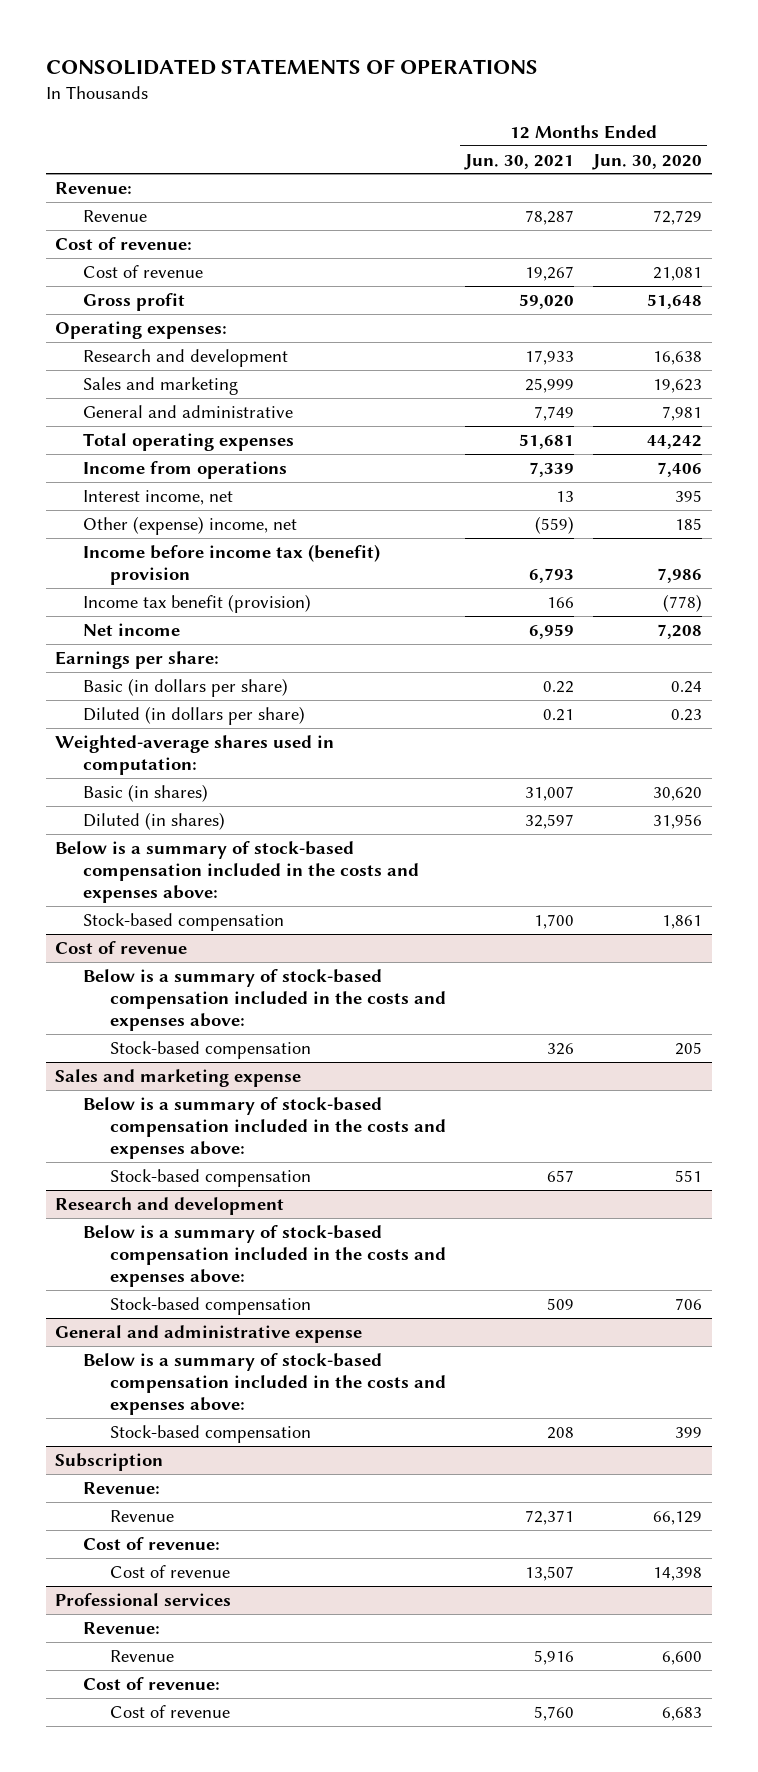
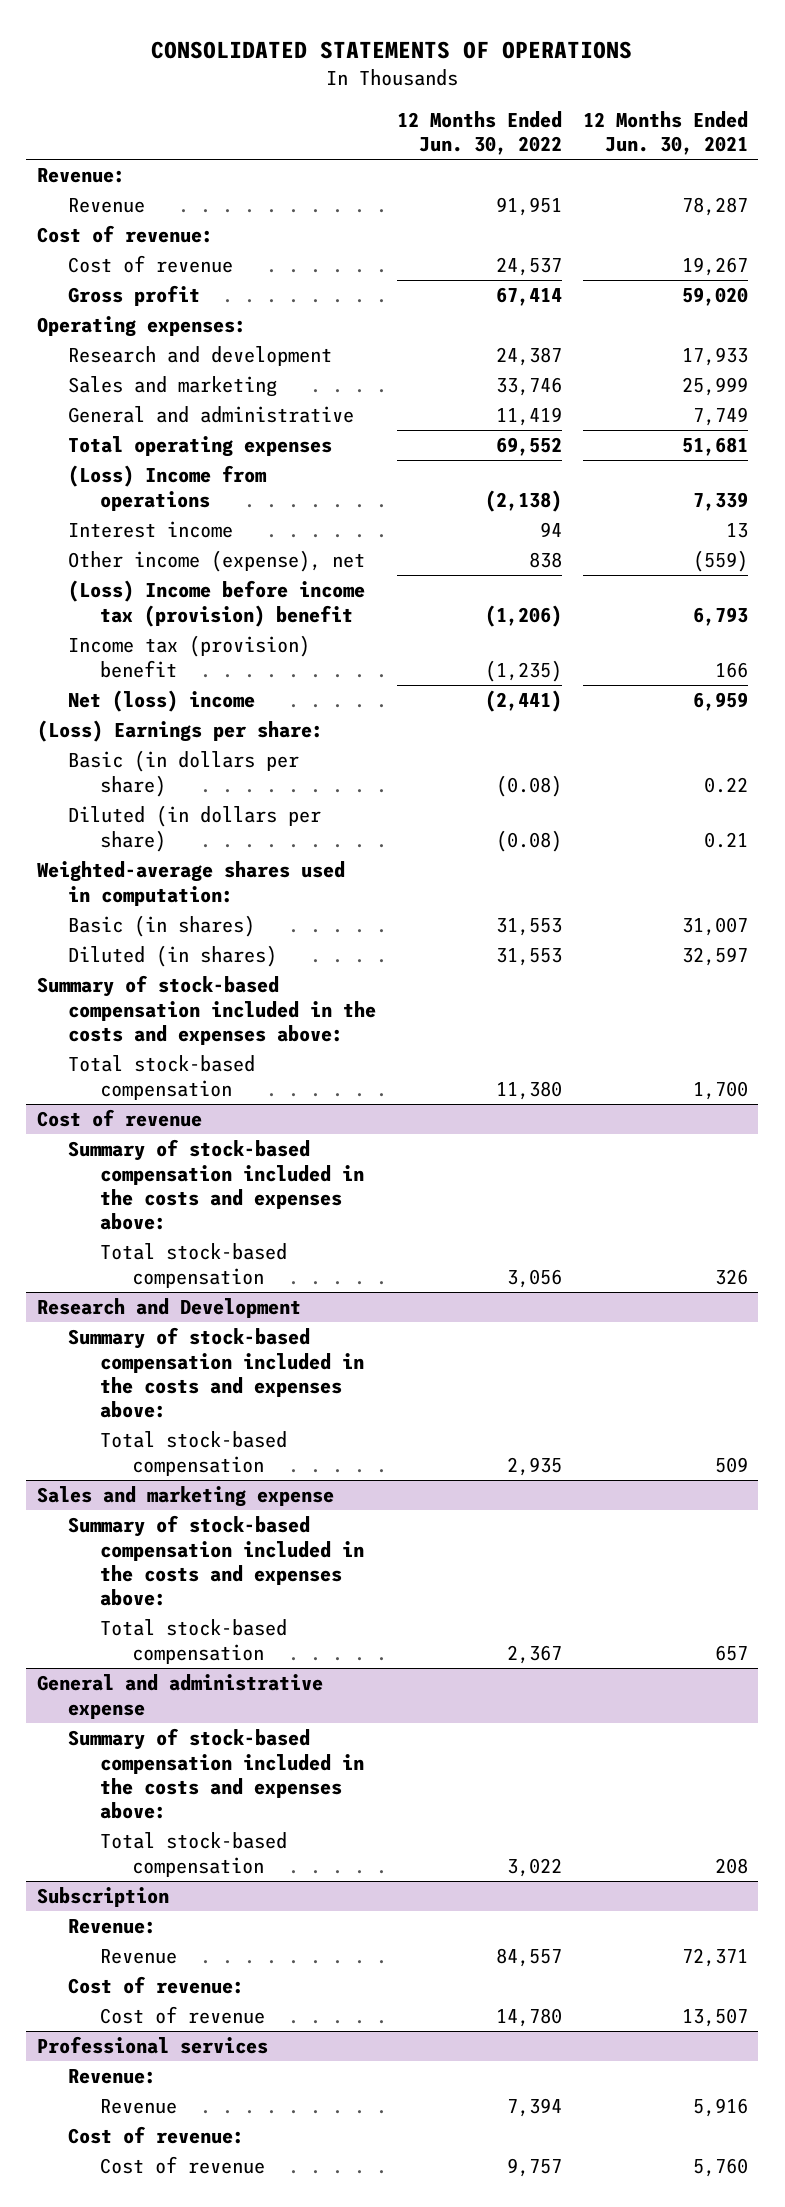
- | 12 Months Ended Jun. 30, 2021 | 12 Months Ended Jun. 30, 2020
+ | 12 Months Ended Jun. 30, 2022 | 12 Months Ended Jun. 30, 2021
- Income from operations | 7,339 | 7,406
- Interest income, net | 13 | 395
- Other (expense) income, net | (559) | 185
- Income before income tax (benefit) provision | 6,793 | 7,986
- Income tax benefit (provision) | 166 | (778)
- Net income | 6,959 | 7,208
- Earnings per share:
+ (Loss) Income from operations | (2,138) | 7,339
+ Interest income | 94 | 13
+ Other income (expense), net | 838 | (559)
+ (Loss) Income before income tax (provision) benefit | (1,206) | 6,793
+ Income tax (provision) benefit | (1,235) | 166
+ Net (loss) income | (2,441) | 6,959
+ (Loss) Earnings per share:
- Below is a summary of stock-based compensation included in the costs and expenses above:
- Stock-based compensation | 1,700 | 1,861
+ Summary of stock-based compensation included in the costs and expenses above:
+ Total stock-based compensation | 11,380 | 1,700
@ Cost of revenue
- Below is a summary of stock-based compensation included in the costs and expenses above:
- Stock-based compensation | 326 | 205
+ Summary of stock-based compensation included in the costs and expenses above:
+ Total stock-based compensation | 3,056 | 326
+ Research and Development
+ Summary of stock-based compensation included in the costs and expenses above:
+ Total stock-based compensation | 2,935 | 509
@ Sales and marketing expense
- Below is a summary of stock-based compensation included in the costs and expenses above:
- Stock-based compensation | 657 | 551
- Research and development
- Below is a summary of stock-based compensation included in the costs and expenses above:
- Stock-based compensation | 509 | 706
@ Sales and marketing expense
+ Summary of stock-based compensation included in the costs and expenses above:
+ Total stock-based compensation | 2,367 | 657
@ General and administrative expense
- Below is a summary of stock-based compensation included in the costs and expenses above:
- Stock-based compensation | 208 | 399
+ Summary of stock-based compensation included in the costs and expenses above:
+ Total stock-based compensation | 3,022 | 208

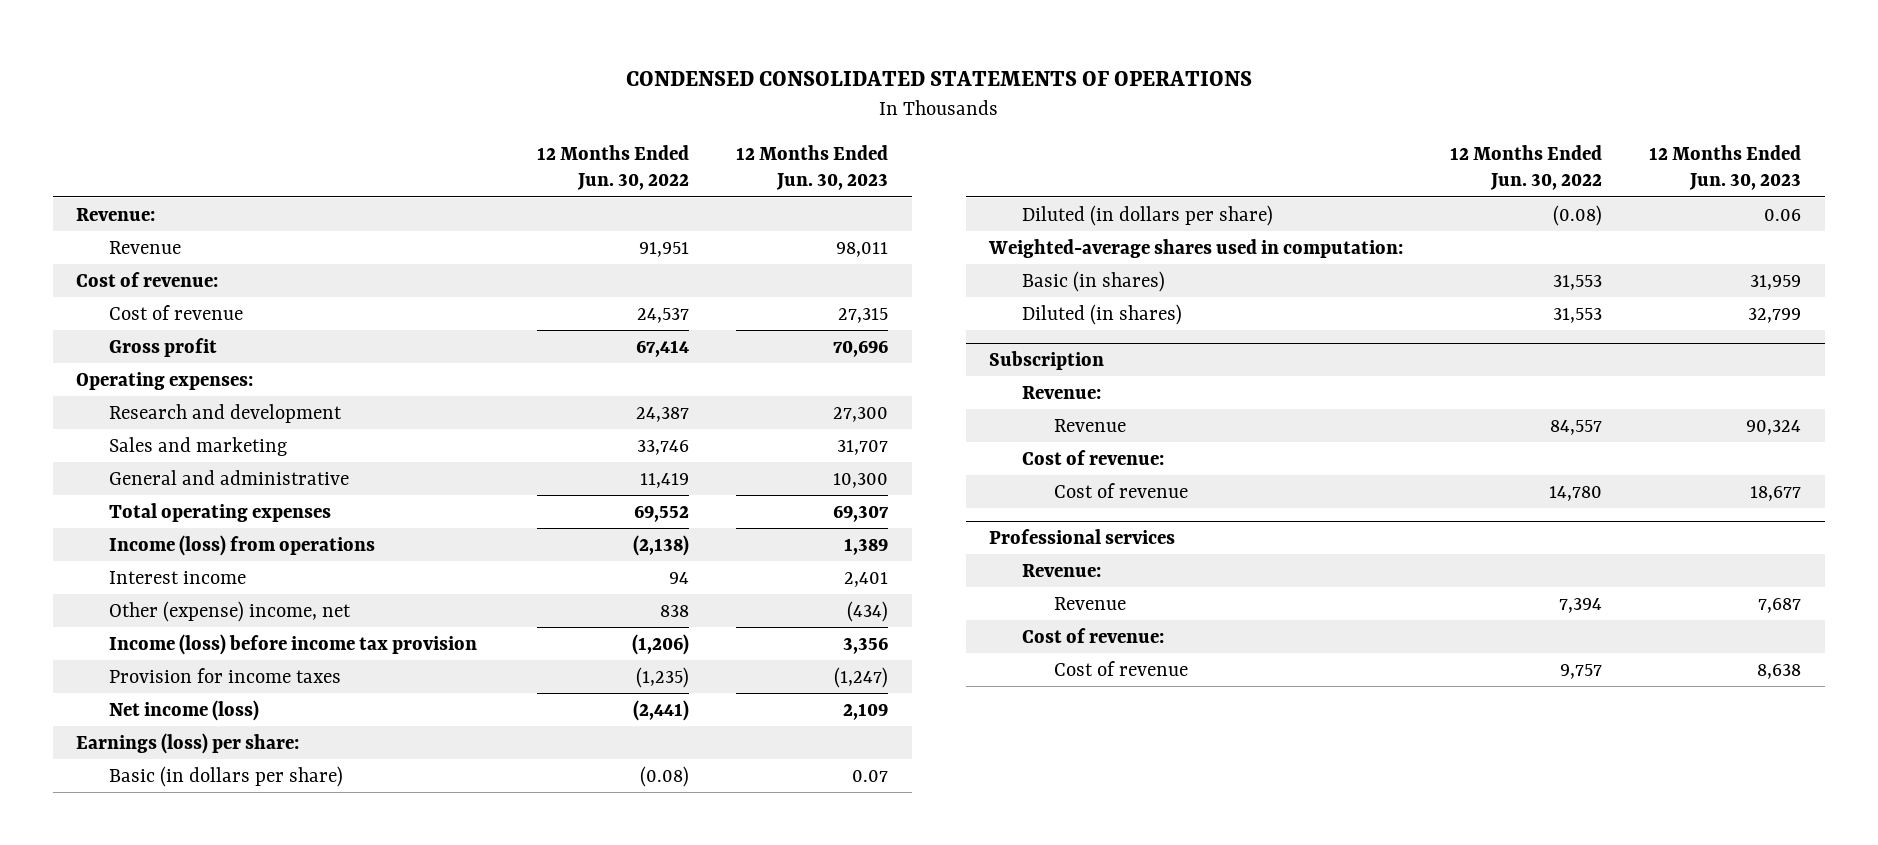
- CONSOLIDATED STATEMENTS OF OPERATIONS
+ CONDENSED CONSOLIDATED STATEMENTS OF OPERATIONS
- | 12 Months Ended Jun. 30, 2022 | 12 Months Ended Jun. 30, 2021
+ | 12 Months Ended Jun. 30, 2022 | 12 Months Ended Jun. 30, 2023
- (Loss) Income from operations | (2,138) | 7,339
+ Income (loss) from operations | (2,138) | 1,389
- Other income (expense), net | 838 | (559)
- (Loss) Income before income tax (provision) benefit | (1,206) | 6,793
- Income tax (provision) benefit | (1,235) | 166
- Net (loss) income | (2,441) | 6,959
- (Loss) Earnings per share:
+ Other (expense) income, net | 838 | (434)
+ Income (loss) before income tax provision | (1,206) | 3,356
+ Provision for income taxes | (1,235) | (1,247)
+ Net income (loss) | (2,441) | 2,109
+ Earnings (loss) per share:
- Summary of stock-based compensation included in the costs and expenses above:
- Total stock-based compensation | 11,380 | 1,700
- Cost of revenue
- Summary of stock-based compensation included in the costs and expenses above:
- Total stock-based compensation | 3,056 | 326
- Research and Development
- Summary of stock-based compensation included in the costs and expenses above:
- Total stock-based compensation | 2,935 | 509
- Sales and marketing expense
- Summary of stock-based compensation included in the costs and expenses above:
- Total stock-based compensation | 2,367 | 657
- General and administrative expense
- Summary of stock-based compensation included in the costs and expenses above:
- Total stock-based compensation | 3,022 | 208

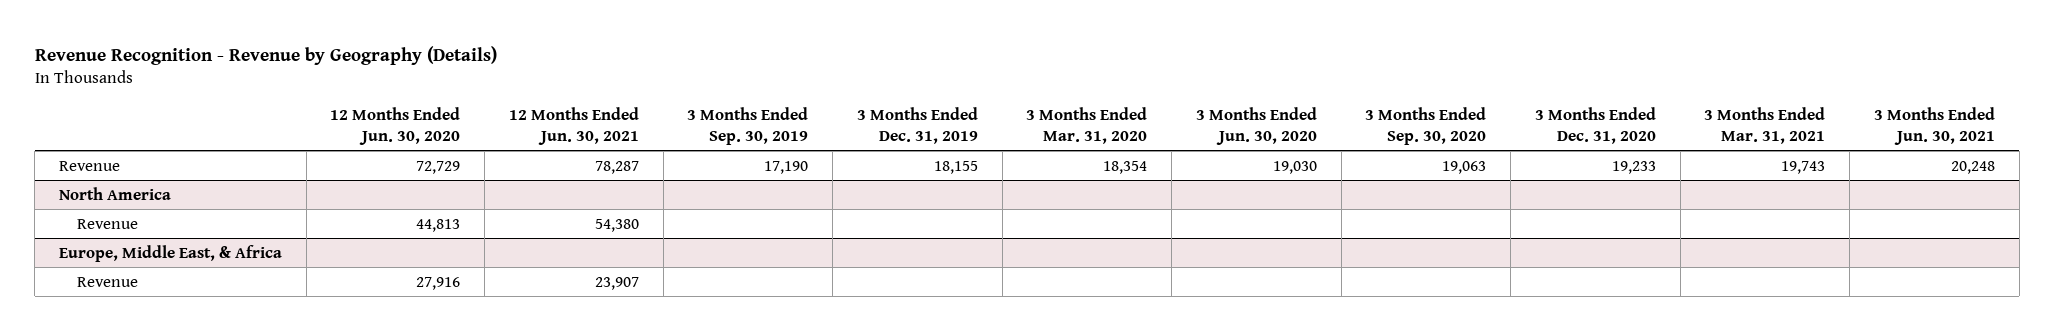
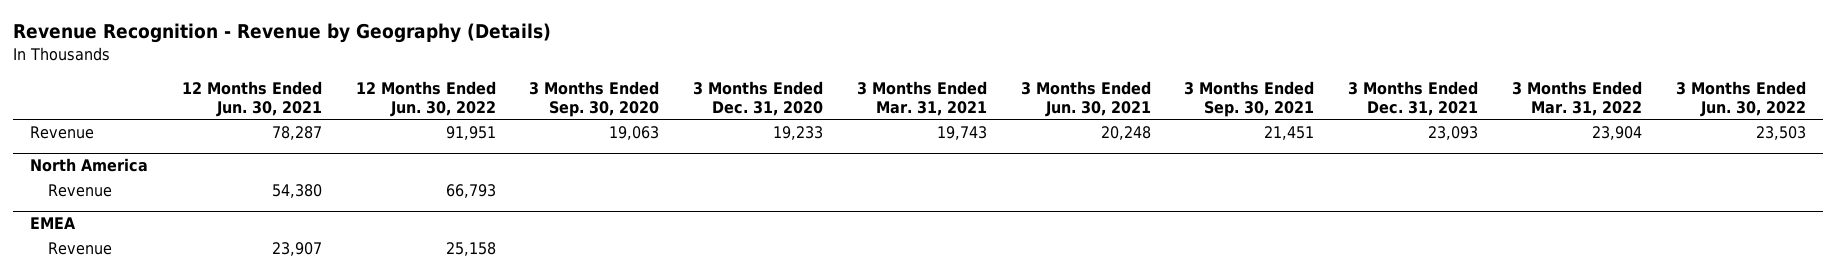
- | 12 Months Ended Jun. 30, 2020 | 12 Months Ended Jun. 30, 2021 | 3 Months Ended Sep. 30, 2019 | 3 Months Ended Dec. 31, 2019 | 3 Months Ended Mar. 31, 2020 | 3 Months Ended Jun. 30, 2020 | 3 Months Ended Sep. 30, 2020 | 3 Months Ended Dec. 31, 2020 | 3 Months Ended Mar. 31, 2021 | 3 Months Ended Jun. 30, 2021
+ | 12 Months Ended Jun. 30, 2021 | 12 Months Ended Jun. 30, 2022 | 3 Months Ended Sep. 30, 2020 | 3 Months Ended Dec. 31, 2020 | 3 Months Ended Mar. 31, 2021 | 3 Months Ended Jun. 30, 2021 | 3 Months Ended Sep. 30, 2021 | 3 Months Ended Dec. 31, 2021 | 3 Months Ended Mar. 31, 2022 | 3 Months Ended Jun. 30, 2022
- Europe, Middle East, & Africa
+ EMEA

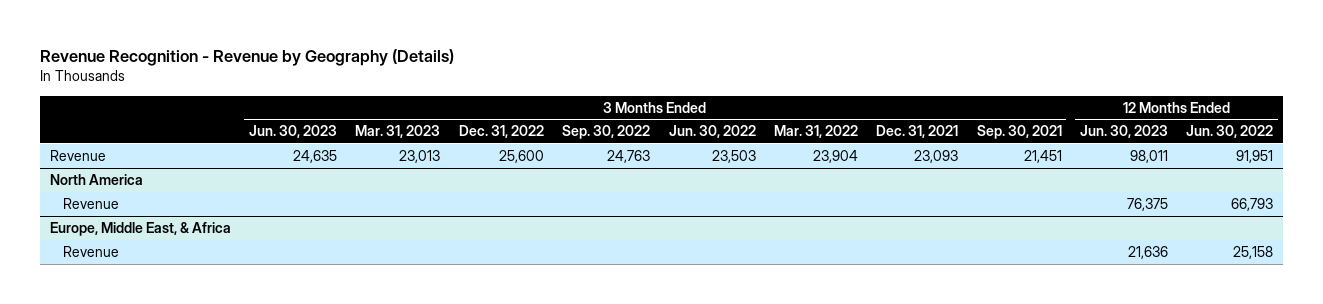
- | 12 Months Ended Jun. 30, 2021 | 12 Months Ended Jun. 30, 2022 | 3 Months Ended Sep. 30, 2020 | 3 Months Ended Dec. 31, 2020 | 3 Months Ended Mar. 31, 2021 | 3 Months Ended Jun. 30, 2021 | 3 Months Ended Sep. 30, 2021 | 3 Months Ended Dec. 31, 2021 | 3 Months Ended Mar. 31, 2022 | 3 Months Ended Jun. 30, 2022
+ | 3 Months Ended Jun. 30, 2023 | 3 Months Ended Mar. 31, 2023 | 3 Months Ended Dec. 31, 2022 | 3 Months Ended Sep. 30, 2022 | 3 Months Ended Jun. 30, 2022 | 3 Months Ended Mar. 31, 2022 | 3 Months Ended Dec. 31, 2021 | 3 Months Ended Sep. 30, 2021 | 12 Months Ended Jun. 30, 2023 | 12 Months Ended Jun. 30, 2022
- EMEA
+ Europe, Middle East, & Africa

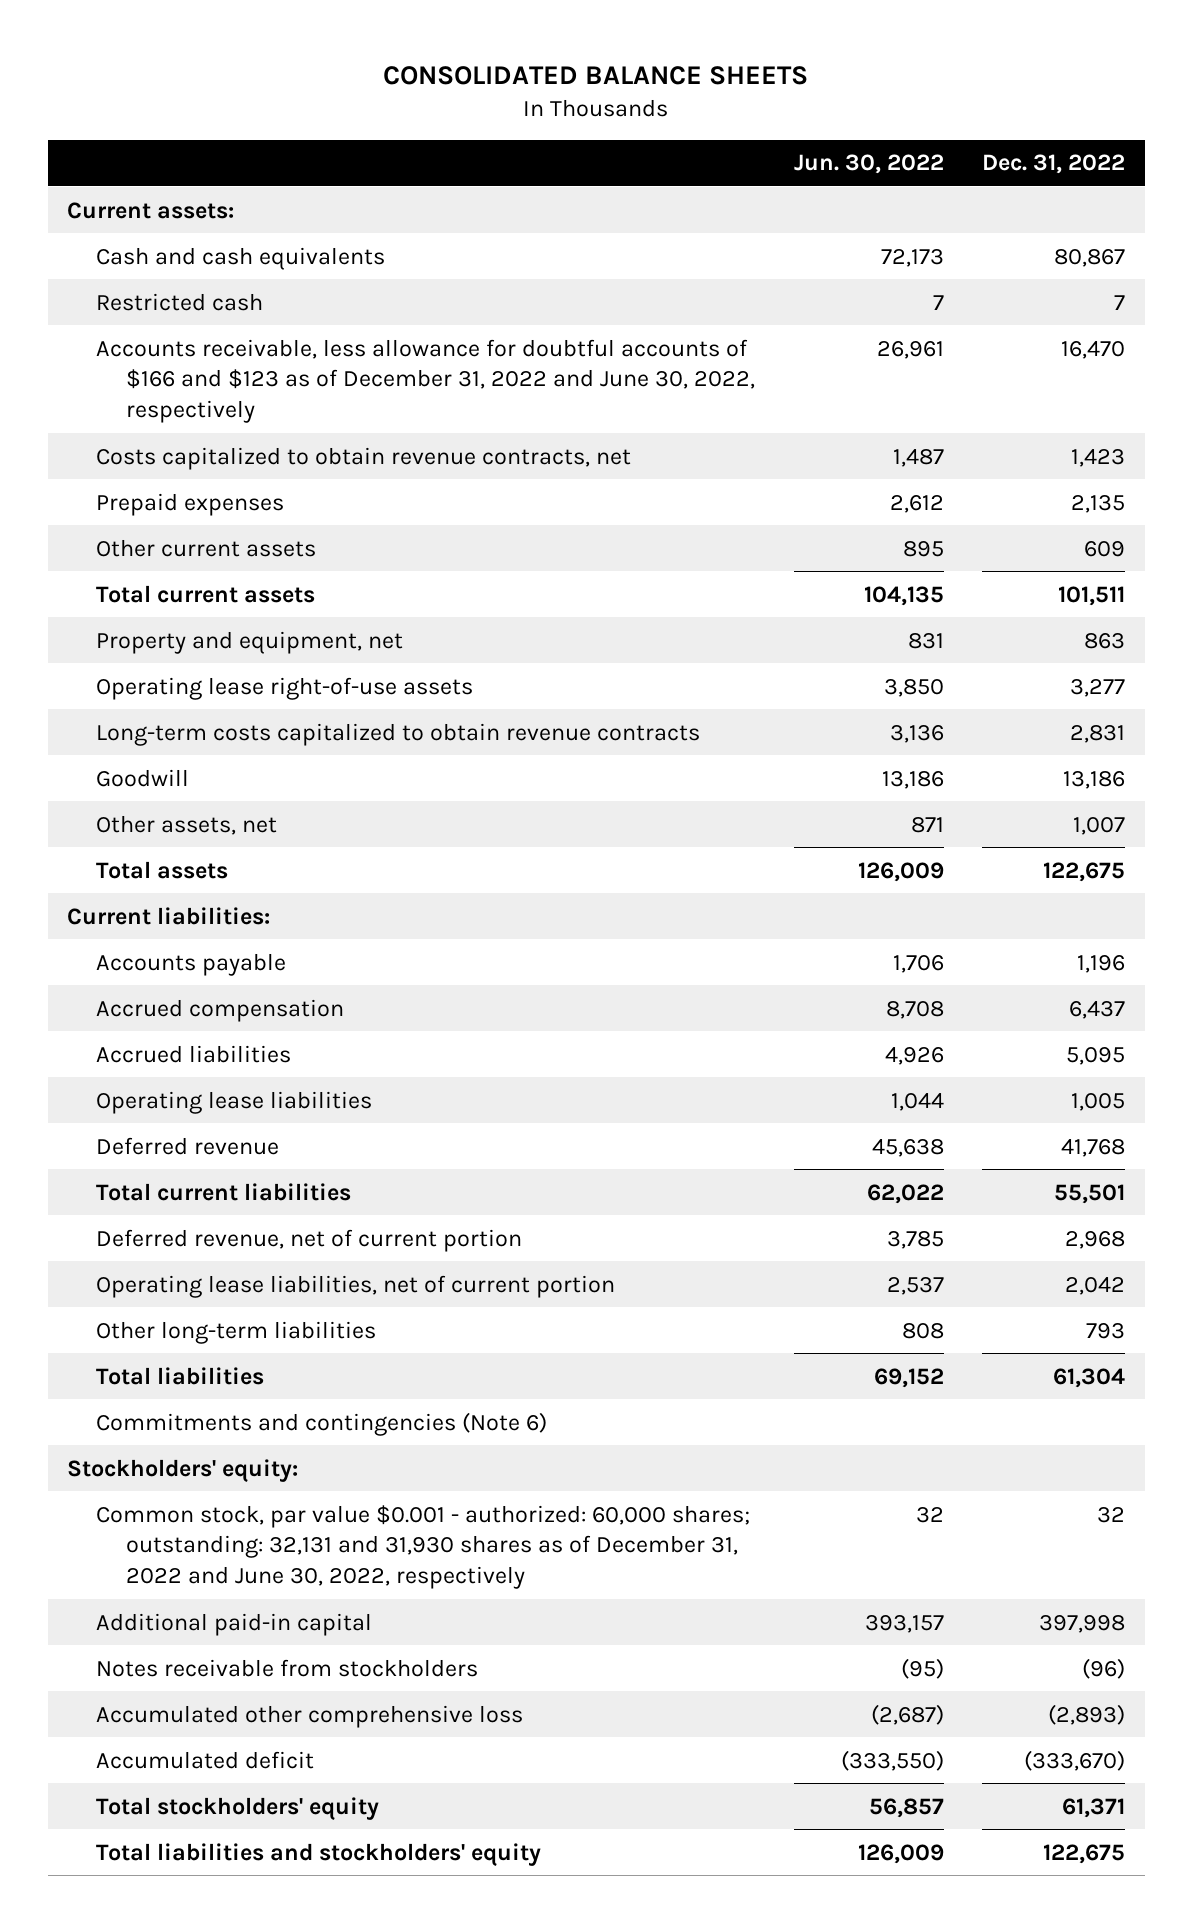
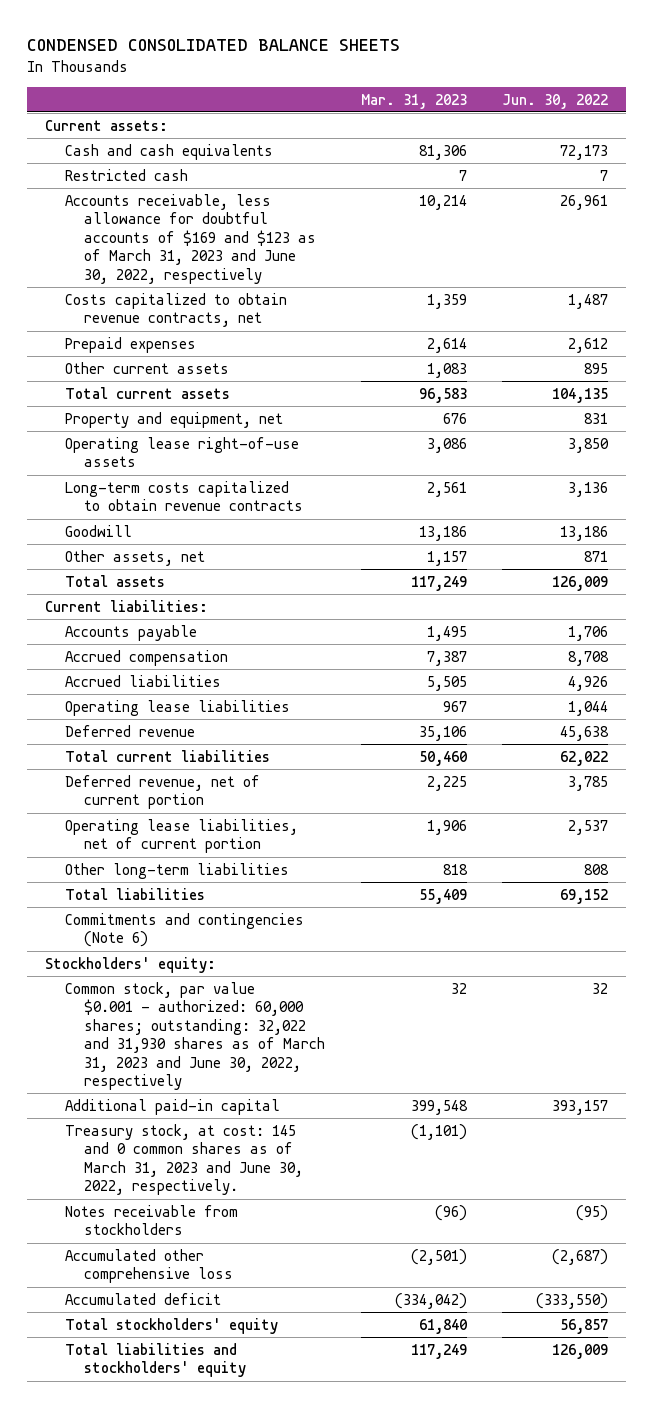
- CONSOLIDATED BALANCE SHEETS
+ CONDENSED CONSOLIDATED BALANCE SHEETS
- | Jun. 30, 2022 | Dec. 31, 2022
+ | Mar. 31, 2023 | Jun. 30, 2022
- Accounts receivable, less allowance for doubtful accounts of $166 and $123 as of December 31, 2022 and June 30, 2022, respectively | 26,961 | 16,470
+ Accounts receivable, less allowance for doubtful accounts of $169 and $123 as of March 31, 2023 and June 30, 2022, respectively | 10,214 | 26,961
- Common stock, par value $0.001 - authorized: 60,000 shares; outstanding: 32,131 and 31,930 shares as of December 31, 2022 and June 30, 2022, respectively | 32 | 32
+ Common stock, par value $0.001 - authorized: 60,000 shares; outstanding: 32,022 and 31,930 shares as of March 31, 2023 and June 30, 2022, respectively | 32 | 32
+ Treasury stock, at cost: 145 and 0 common shares as of March 31, 2023 and June 30, 2022, respectively. | (1,101) |

